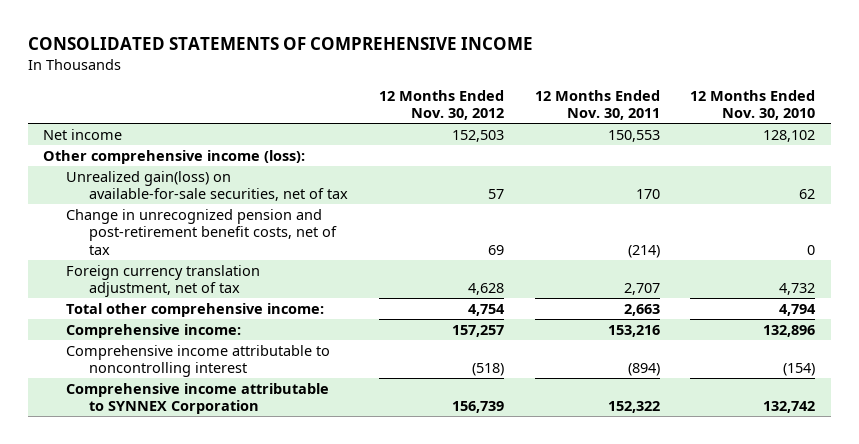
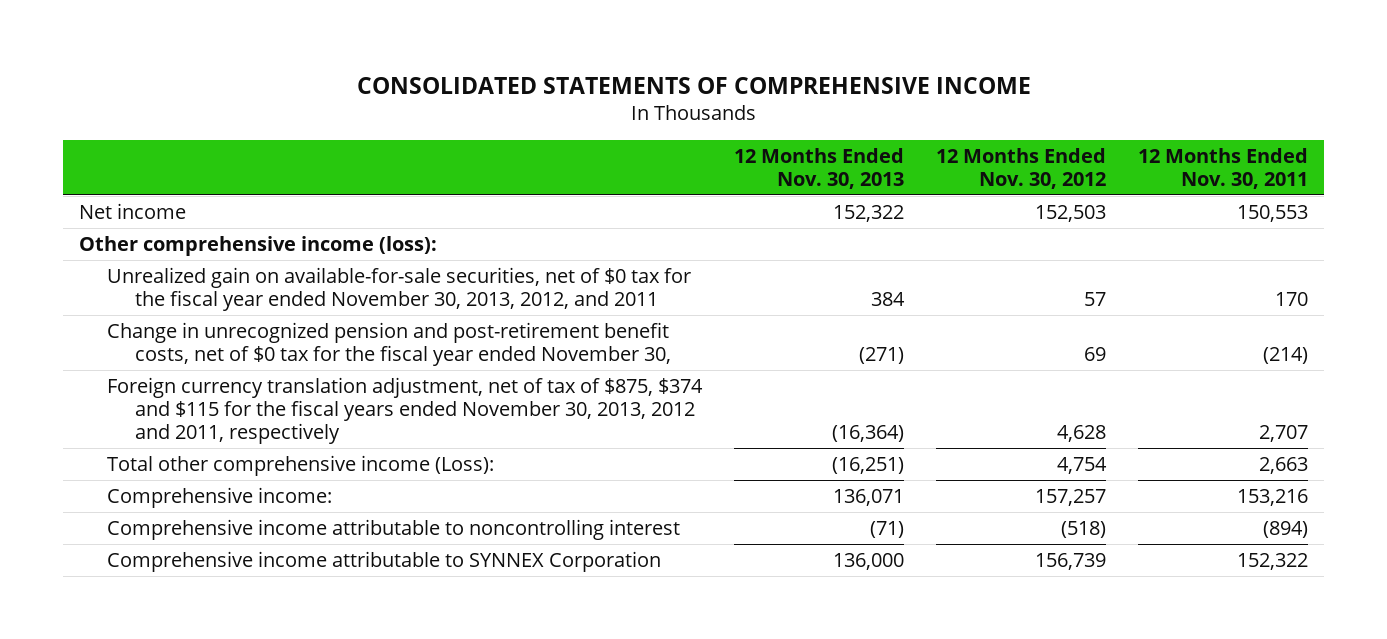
- | 12 Months Ended Nov. 30, 2012 | 12 Months Ended Nov. 30, 2011 | 12 Months Ended Nov. 30, 2010
+ | 12 Months Ended Nov. 30, 2013 | 12 Months Ended Nov. 30, 2012 | 12 Months Ended Nov. 30, 2011
- Unrealized gain(loss) on available-for-sale securities, net of tax | 57 | 170 | 62
- Change in unrecognized pension and post-retirement benefit costs, net of tax | 69 | (214) | 0
- Foreign currency translation adjustment, net of tax | 4,628 | 2,707 | 4,732
- Total other comprehensive income: | 4,754 | 2,663 | 4,794
+ Unrealized gain on available-for-sale securities, net of $0 tax for the fiscal year ended November 30, 2013, 2012, and 2011 | 384 | 57 | 170
+ Change in unrecognized pension and post-retirement benefit costs, net of $0 tax for the fiscal year ended November 30, | (271) | 69 | (214)
+ Foreign currency translation adjustment, net of tax of $875, $374 and $115 for the fiscal years ended November 30, 2013, 2012 and 2011, respectively | (16,364) | 4,628 | 2,707
+ Total other comprehensive income (Loss): | (16,251) | 4,754 | 2,663

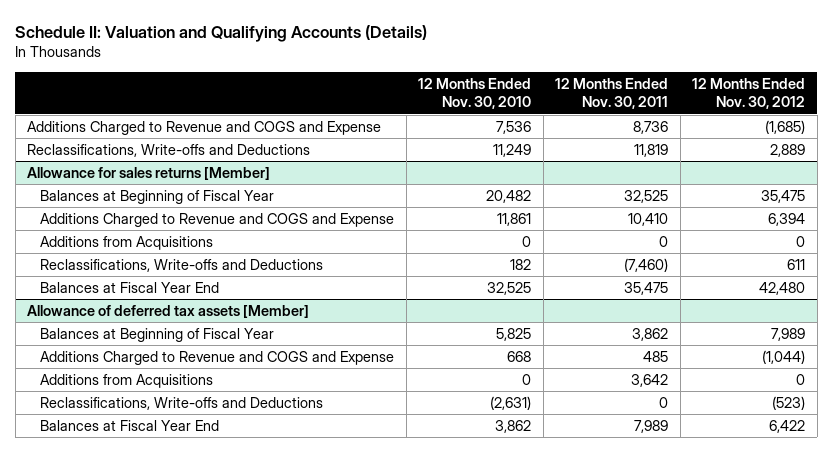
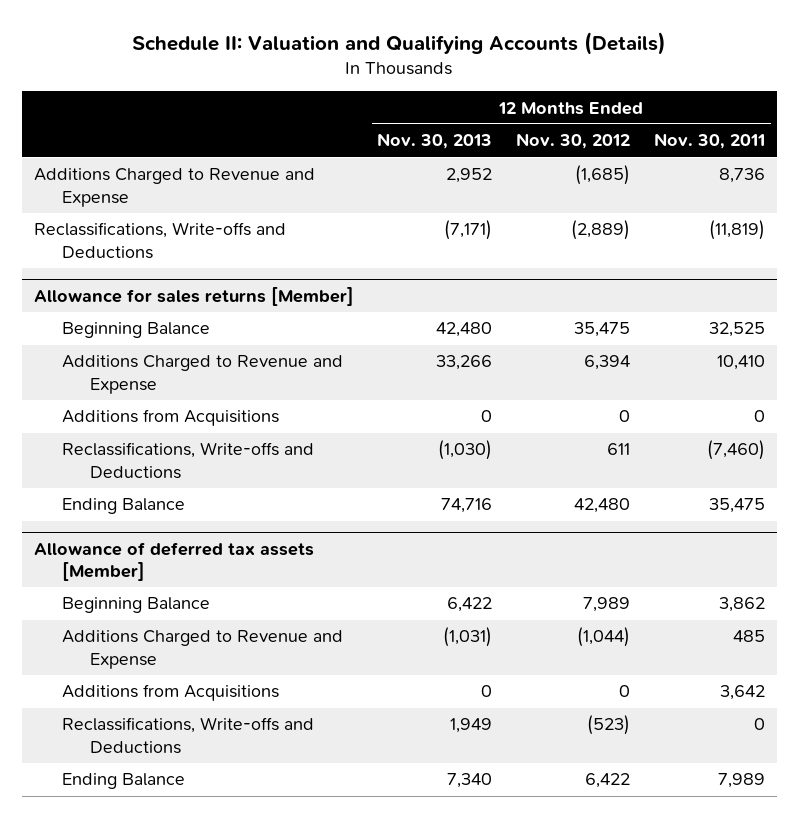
- | 12 Months Ended Nov. 30, 2010 | 12 Months Ended Nov. 30, 2011 | 12 Months Ended Nov. 30, 2012
+ | 12 Months Ended Nov. 30, 2013 | 12 Months Ended Nov. 30, 2012 | 12 Months Ended Nov. 30, 2011
- Additions Charged to Revenue and COGS and Expense | 7,536 | 8,736 | (1,685)
- Reclassifications, Write-offs and Deductions | 11,249 | 11,819 | 2,889
+ Additions Charged to Revenue and Expense | 2,952 | (1,685) | 8,736
+ Reclassifications, Write-offs and Deductions | (7,171) | (2,889) | (11,819)
@ Allowance for sales returns [Member]
- Balances at Beginning of Fiscal Year | 20,482 | 32,525 | 35,475
- Additions Charged to Revenue and COGS and Expense | 11,861 | 10,410 | 6,394
+ Beginning Balance | 42,480 | 35,475 | 32,525
+ Additions Charged to Revenue and Expense | 33,266 | 6,394 | 10,410
- Balances at Fiscal Year End | 32,525 | 35,475 | 42,480
+ Ending Balance | 74,716 | 42,480 | 35,475
@ Allowance of deferred tax assets [Member]
- Balances at Beginning of Fiscal Year | 5,825 | 3,862 | 7,989
- Additions Charged to Revenue and COGS and Expense | 668 | 485 | (1,044)
+ Beginning Balance | 6,422 | 7,989 | 3,862
+ Additions Charged to Revenue and Expense | (1,031) | (1,044) | 485
- Balances at Fiscal Year End | 3,862 | 7,989 | 6,422
+ Ending Balance | 7,340 | 6,422 | 7,989

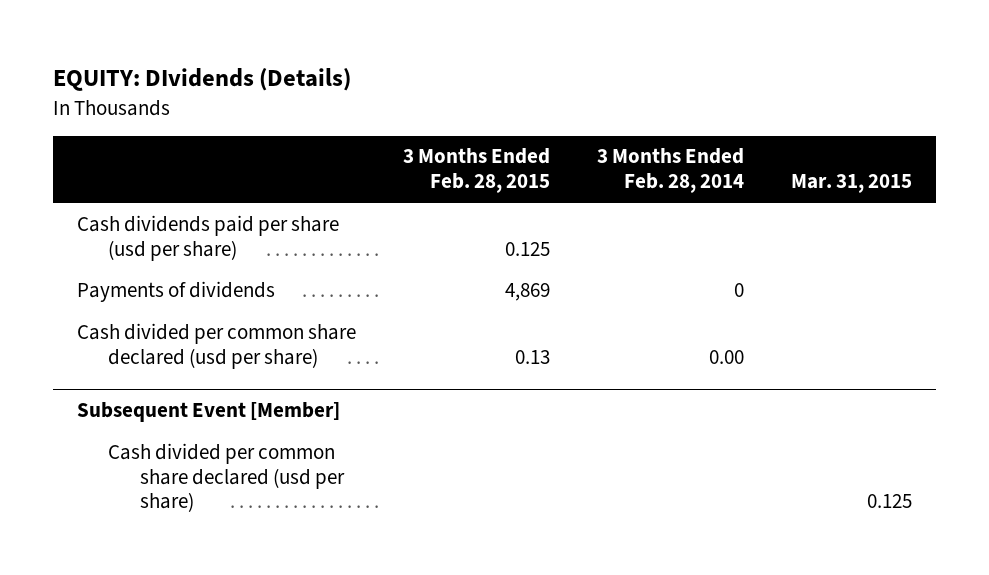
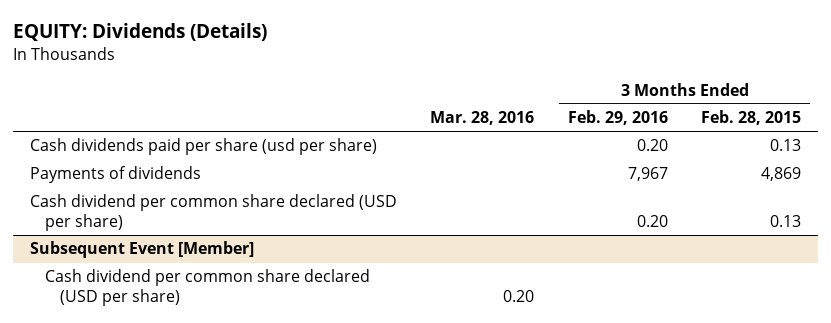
- EQUITY: DIvidends (Details)
+ EQUITY: Dividends (Details)
- | 3 Months Ended Feb. 28, 2015 | 3 Months Ended Feb. 28, 2014 | Mar. 31, 2015
+ | Mar. 28, 2016 | 3 Months Ended Feb. 29, 2016 | 3 Months Ended Feb. 28, 2015
- Cash dividends paid per share (usd per share) | 0.125 | |
+ Cash dividends paid per share (usd per share) | | 0.20 | 0.13
- Cash divided per common share declared (usd per share) | 0.13 | 0.00 |
+ Cash dividend per common share declared (USD per share) | | 0.20 | 0.13
@ Subsequent Event [Member]
- Cash divided per common share declared (usd per share) | | | 0.125
+ Cash dividend per common share declared (USD per share) | 0.20 | |

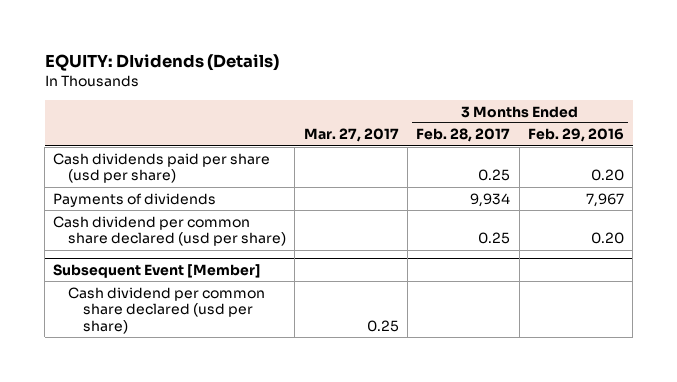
- EQUITY: Dividends (Details)
+ EQUITY: DIvidends (Details)
- | Mar. 28, 2016 | 3 Months Ended Feb. 29, 2016 | 3 Months Ended Feb. 28, 2015
+ | Mar. 27, 2017 | 3 Months Ended Feb. 28, 2017 | 3 Months Ended Feb. 29, 2016
- Cash dividend per common share declared (USD per share) | | 0.20 | 0.13
+ Cash dividend per common share declared (usd per share) | | 0.25 | 0.20
@ Subsequent Event [Member]
- Cash dividend per common share declared (USD per share) | 0.20 | |
+ Cash dividend per common share declared (usd per share) | 0.25 | |

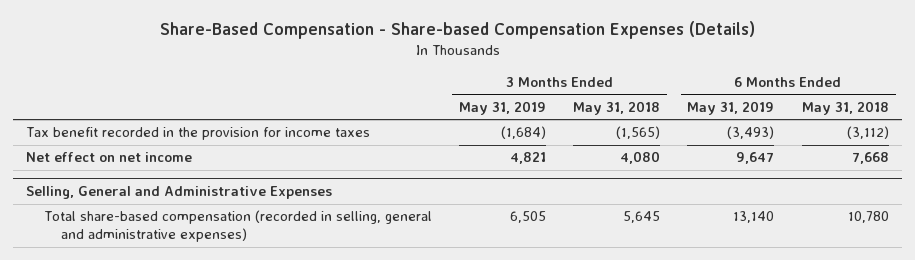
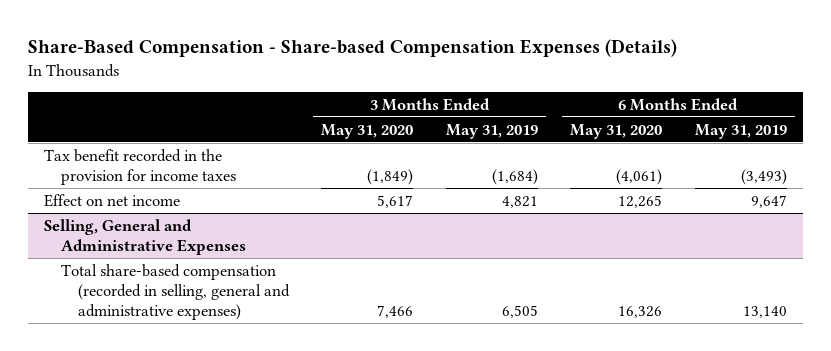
- | 3 Months Ended May 31, 2019 | 3 Months Ended May 31, 2018 | 6 Months Ended May 31, 2019 | 6 Months Ended May 31, 2018
+ | 3 Months Ended May 31, 2020 | 3 Months Ended May 31, 2019 | 6 Months Ended May 31, 2020 | 6 Months Ended May 31, 2019
- Net effect on net income | 4,821 | 4,080 | 9,647 | 7,668
+ Effect on net income | 5,617 | 4,821 | 12,265 | 9,647

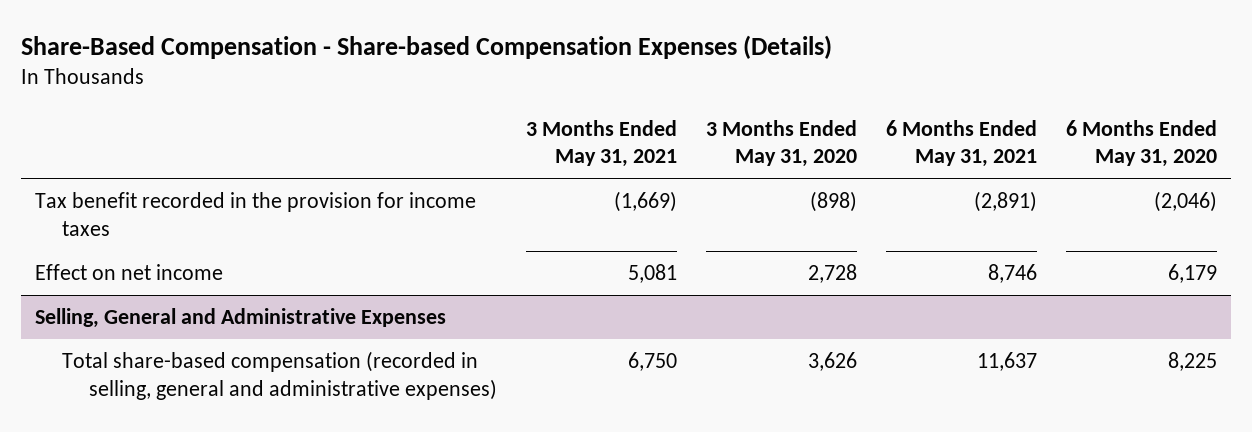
- | 3 Months Ended May 31, 2020 | 3 Months Ended May 31, 2019 | 6 Months Ended May 31, 2020 | 6 Months Ended May 31, 2019
+ | 3 Months Ended May 31, 2021 | 3 Months Ended May 31, 2020 | 6 Months Ended May 31, 2021 | 6 Months Ended May 31, 2020
- Tax benefit recorded in the provision for income taxes | (1,849) | (1,684) | (4,061) | (3,493)
- Effect on net income | 5,617 | 4,821 | 12,265 | 9,647
+ Tax benefit recorded in the provision for income taxes | (1,669) | (898) | (2,891) | (2,046)
+ Effect on net income | 5,081 | 2,728 | 8,746 | 6,179
@ Selling, General and Administrative Expenses
- Total share-based compensation (recorded in selling, general and administrative expenses) | 7,466 | 6,505 | 16,326 | 13,140
+ Total share-based compensation (recorded in selling, general and administrative expenses) | 6,750 | 3,626 | 11,637 | 8,225

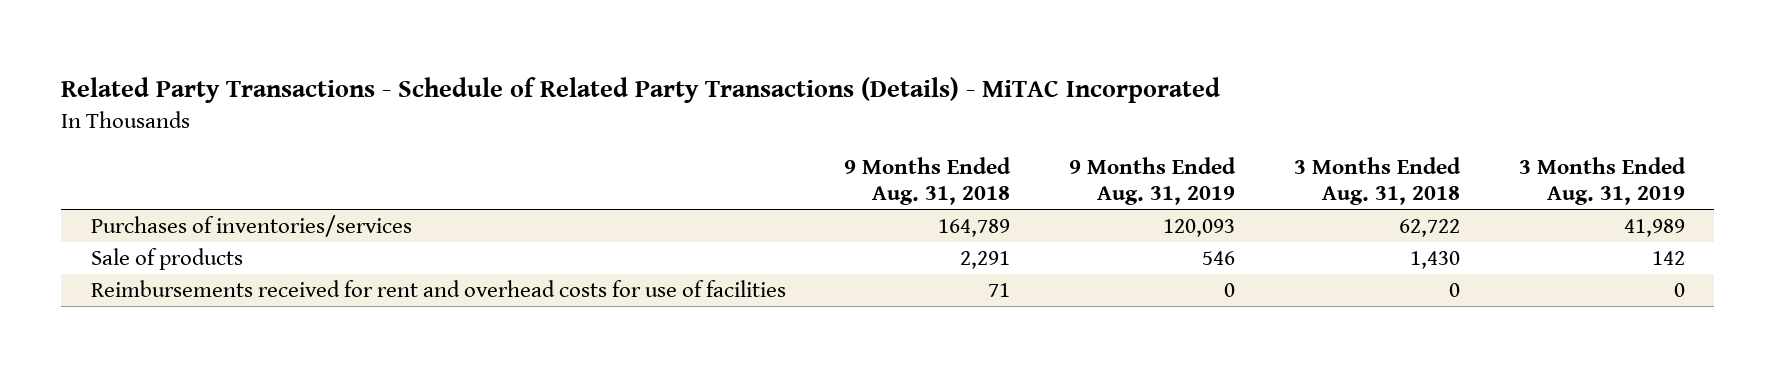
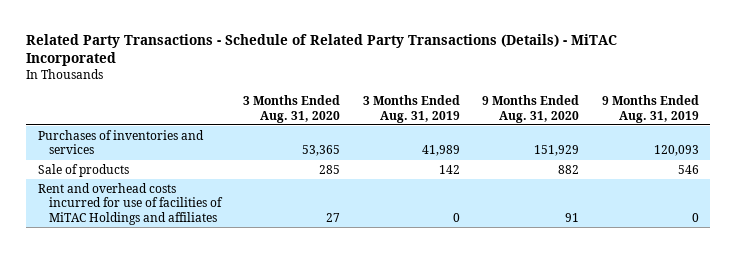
- | 9 Months Ended Aug. 31, 2018 | 9 Months Ended Aug. 31, 2019 | 3 Months Ended Aug. 31, 2018 | 3 Months Ended Aug. 31, 2019
+ | 3 Months Ended Aug. 31, 2020 | 3 Months Ended Aug. 31, 2019 | 9 Months Ended Aug. 31, 2020 | 9 Months Ended Aug. 31, 2019
- Purchases of inventories/services | 164,789 | 120,093 | 62,722 | 41,989
+ Purchases of inventories and services | 53,365 | 41,989 | 151,929 | 120,093
- Reimbursements received for rent and overhead costs for use of facilities | 71 | 0 | 0 | 0
+ Rent and overhead costs incurred for use of facilities of MiTAC Holdings and affiliates | 27 | 0 | 91 | 0

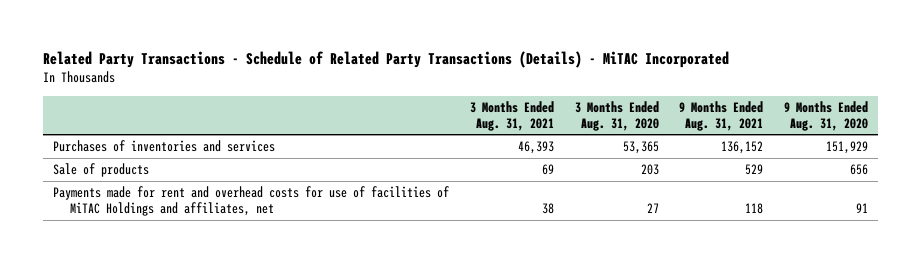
- | 3 Months Ended Aug. 31, 2020 | 3 Months Ended Aug. 31, 2019 | 9 Months Ended Aug. 31, 2020 | 9 Months Ended Aug. 31, 2019
+ | 3 Months Ended Aug. 31, 2021 | 3 Months Ended Aug. 31, 2020 | 9 Months Ended Aug. 31, 2021 | 9 Months Ended Aug. 31, 2020
- Sale of products | 285 | 142 | 882 | 546
- Rent and overhead costs incurred for use of facilities of MiTAC Holdings and affiliates | 27 | 0 | 91 | 0
+ Sale of products | 69 | 203 | 529 | 656
+ Payments made for rent and overhead costs for use of facilities of MiTAC Holdings and affiliates, net | 38 | 27 | 118 | 91

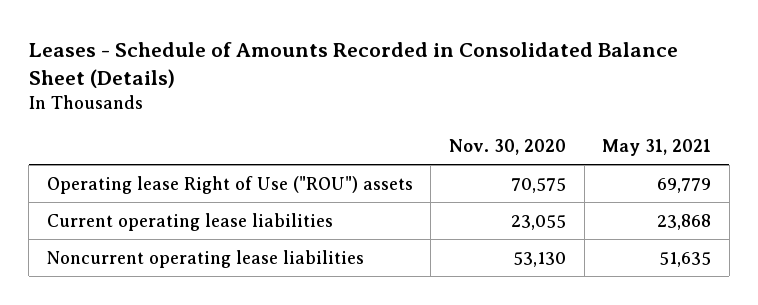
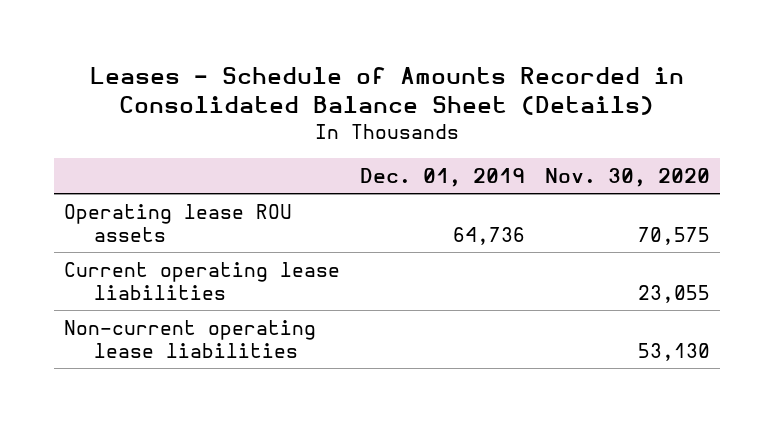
- | Nov. 30, 2020 | May 31, 2021
+ | Dec. 01, 2019 | Nov. 30, 2020
- Operating lease Right of Use ("ROU") assets | 70,575 | 69,779
+ Operating lease ROU assets | 64,736 | 70,575
- Noncurrent operating lease liabilities | 53,130 | 51,635
+ Non-current operating lease liabilities | | 53,130

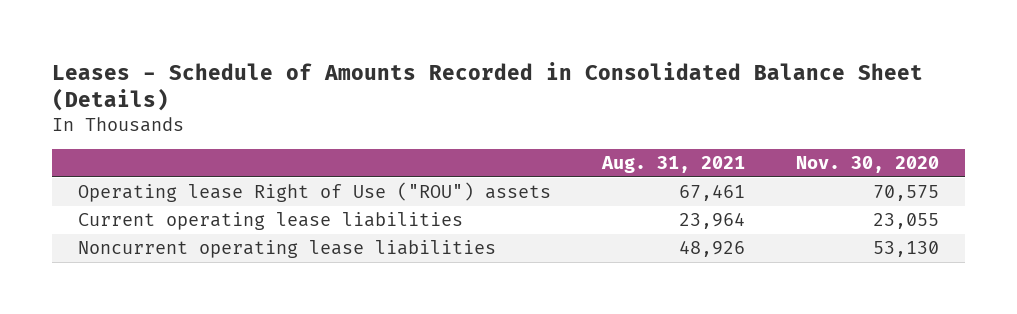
- | Dec. 01, 2019 | Nov. 30, 2020
+ | Aug. 31, 2021 | Nov. 30, 2020
- Operating lease ROU assets | 64,736 | 70,575
+ Operating lease Right of Use ("ROU") assets | 67,461 | 70,575
- Non-current operating lease liabilities | | 53,130
+ Noncurrent operating lease liabilities | 48,926 | 53,130

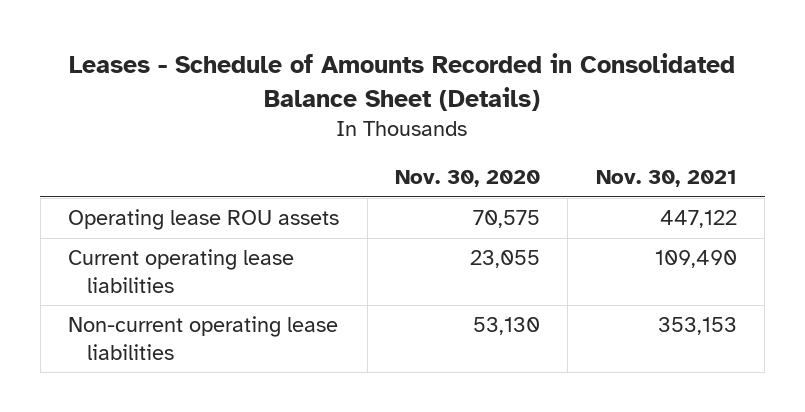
- | Aug. 31, 2021 | Nov. 30, 2020
+ | Nov. 30, 2020 | Nov. 30, 2021
- Operating lease Right of Use ("ROU") assets | 67,461 | 70,575
+ Operating lease ROU assets | 70,575 | 447,122
- Noncurrent operating lease liabilities | 48,926 | 53,130
+ Non-current operating lease liabilities | 53,130 | 353,153

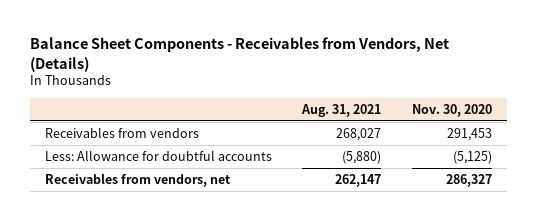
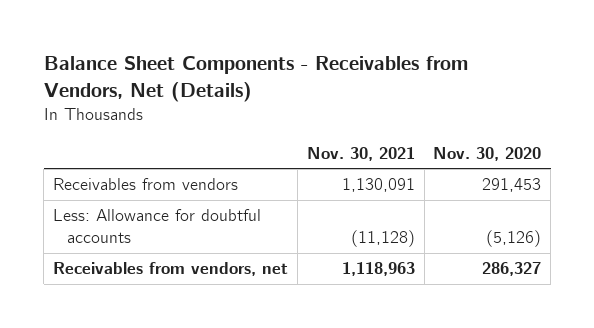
- | Aug. 31, 2021 | Nov. 30, 2020
+ | Nov. 30, 2021 | Nov. 30, 2020
- Less: Allowance for doubtful accounts | (5,880) | (5,125)
+ Less: Allowance for doubtful accounts | (11,128) | (5,126)

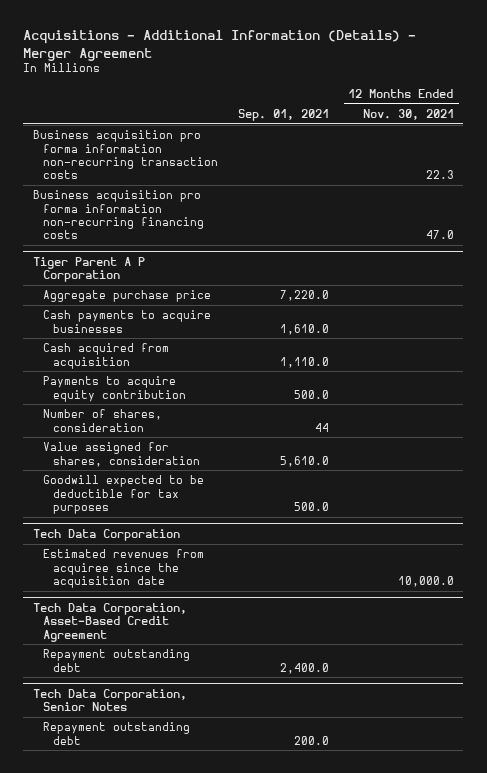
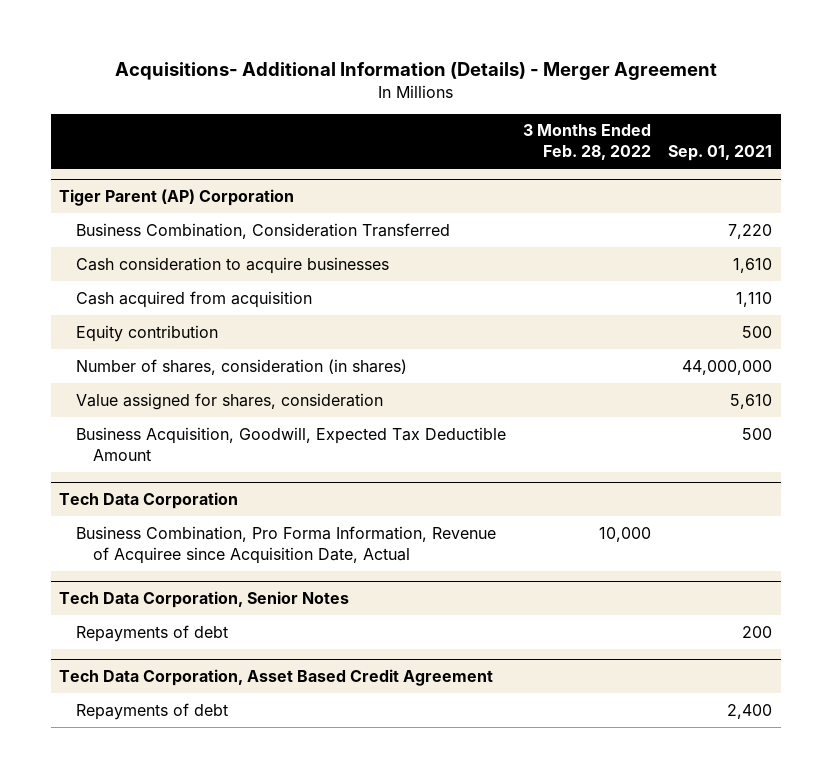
- Acquisitions - Additional Information (Details) - Merger Agreement
+ Acquisitions- Additional Information (Details) - Merger Agreement
- | Sep. 01, 2021 | 12 Months Ended Nov. 30, 2021
+ | 3 Months Ended Feb. 28, 2022 | Sep. 01, 2021
- Business acquisition pro forma information non-recurring transaction costs | | 22.3
- Business acquisition pro forma information non-recurring financing costs | | 47.0
- Tiger Parent A P Corporation
- Aggregate purchase price | 7,220.0 |
- Cash payments to acquire businesses | 1,610.0 |
- Cash acquired from acquisition | 1,110.0 |
- Payments to acquire equity contribution | 500.0 |
- Number of shares, consideration | 44 |
- Value assigned for shares, consideration | 5,610.0 |
- Goodwill expected to be deductible for tax purposes | 500.0 |
+ Tiger Parent (AP) Corporation
+ Business Combination, Consideration Transferred | | 7,220
+ Cash consideration to acquire businesses | | 1,610
+ Cash acquired from acquisition | | 1,110
+ Equity contribution | | 500
+ Number of shares, consideration (in shares) | | 44,000,000
+ Value assigned for shares, consideration | | 5,610
+ Business Acquisition, Goodwill, Expected Tax Deductible Amount | | 500
@ Tech Data Corporation
- Estimated revenues from acquiree since the acquisition date | | 10,000.0
- Tech Data Corporation, Asset-Based Credit Agreement
- Repayment outstanding debt | 2,400.0 |
@ Tech Data Corporation
+ Business Combination, Pro Forma Information, Revenue of Acquiree since Acquisition Date, Actual | 10,000 |
@ Tech Data Corporation, Senior Notes
- Repayment outstanding debt | 200.0 |
+ Repayments of debt | | 200
+ Tech Data Corporation, Asset Based Credit Agreement
+ Repayments of debt | | 2,400

